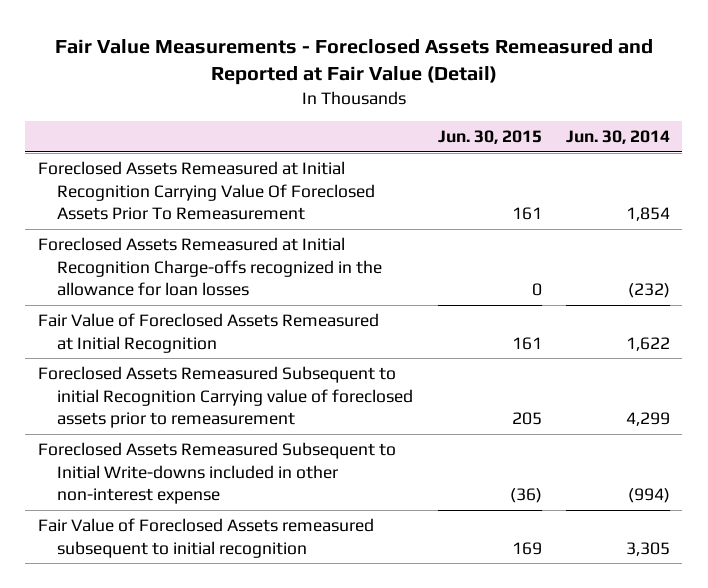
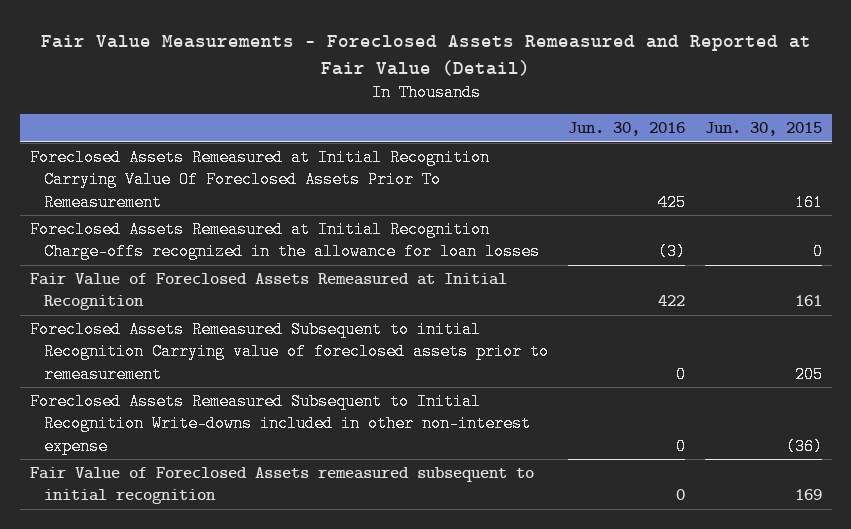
- | Jun. 30, 2015 | Jun. 30, 2014
+ | Jun. 30, 2016 | Jun. 30, 2015
- Foreclosed Assets Remeasured Subsequent to Initial Write-downs included in other non-interest expense | (36) | (994)
+ Foreclosed Assets Remeasured Subsequent to Initial Recognition Write-downs included in other non-interest expense | 0 | (36)

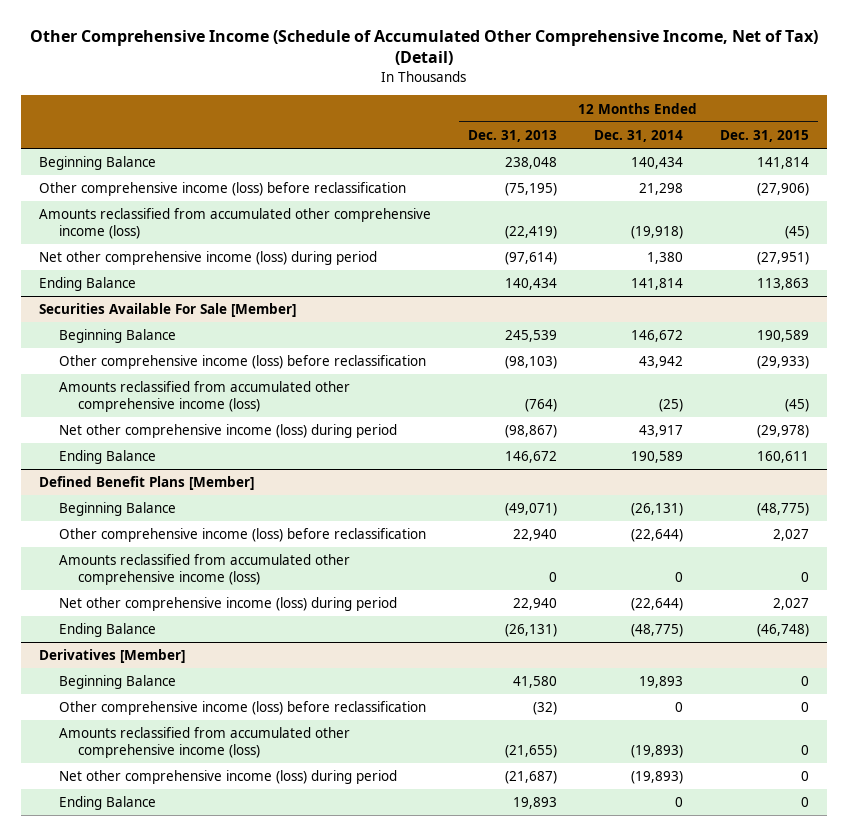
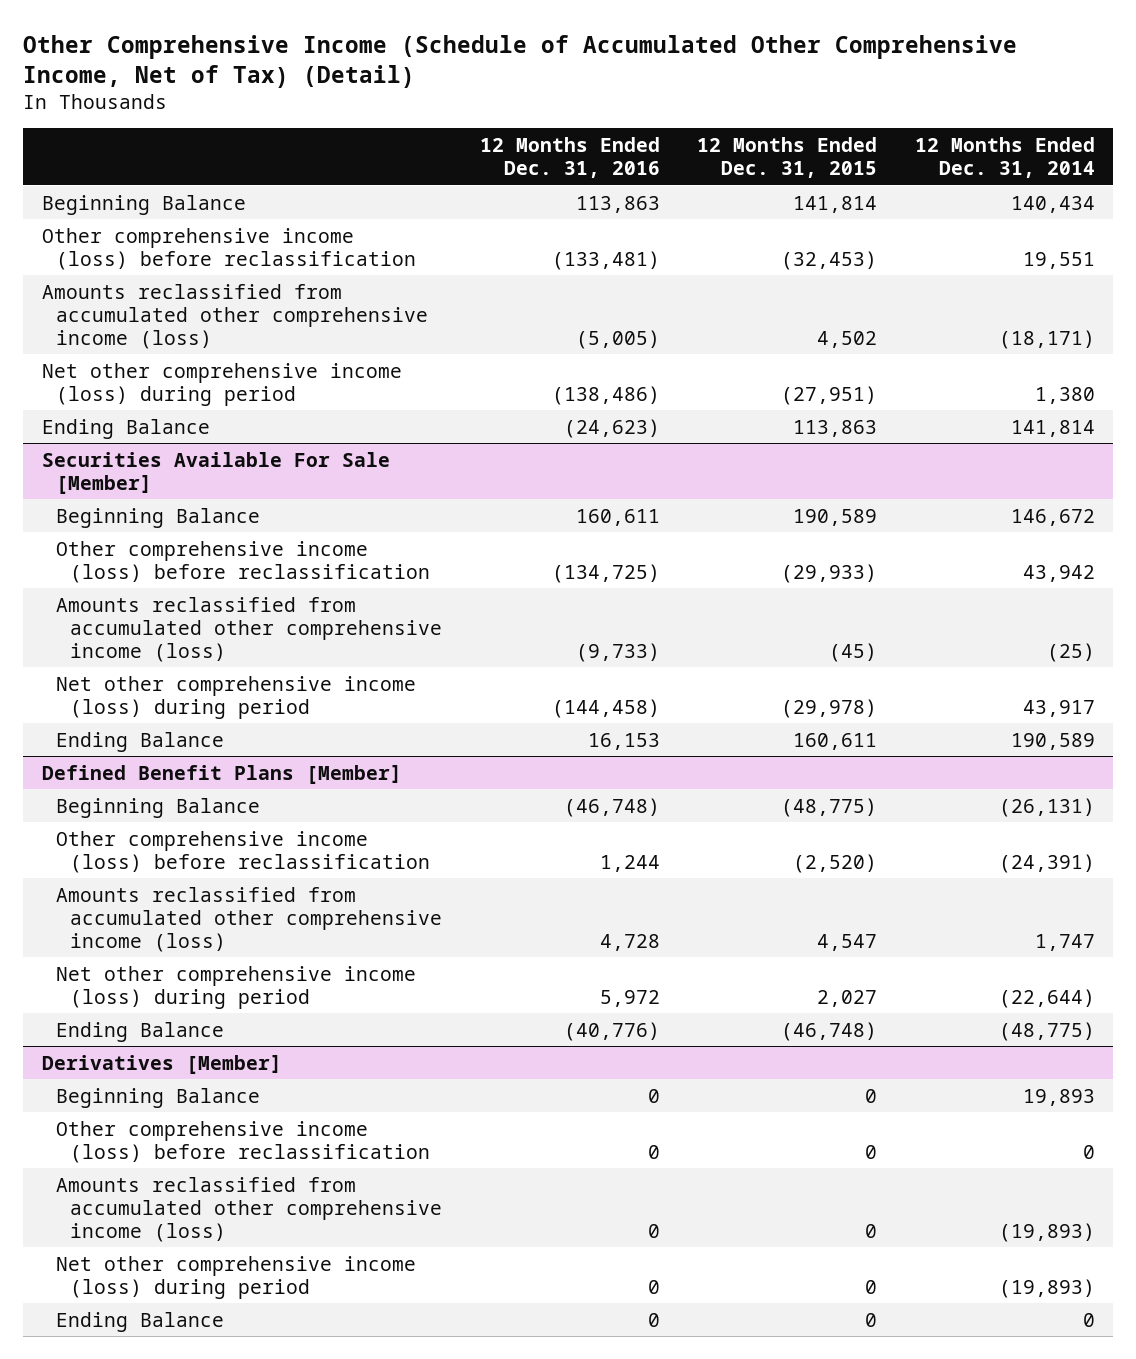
- | 12 Months Ended Dec. 31, 2013 | 12 Months Ended Dec. 31, 2014 | 12 Months Ended Dec. 31, 2015
+ | 12 Months Ended Dec. 31, 2016 | 12 Months Ended Dec. 31, 2015 | 12 Months Ended Dec. 31, 2014
- Other comprehensive income (loss) before reclassification | (75,195) | 21,298 | (27,906)
- Amounts reclassified from accumulated other comprehensive income (loss) | (22,419) | (19,918) | (45)
+ Other comprehensive income (loss) before reclassification | (133,481) | (32,453) | 19,551
+ Amounts reclassified from accumulated other comprehensive income (loss) | (5,005) | 4,502 | (18,171)
@ Defined Benefit Plans [Member]
- Other comprehensive income (loss) before reclassification | 22,940 | (22,644) | 2,027
- Amounts reclassified from accumulated other comprehensive income (loss) | 0 | 0 | 0
+ Other comprehensive income (loss) before reclassification | 1,244 | (2,520) | (24,391)
+ Amounts reclassified from accumulated other comprehensive income (loss) | 4,728 | 4,547 | 1,747

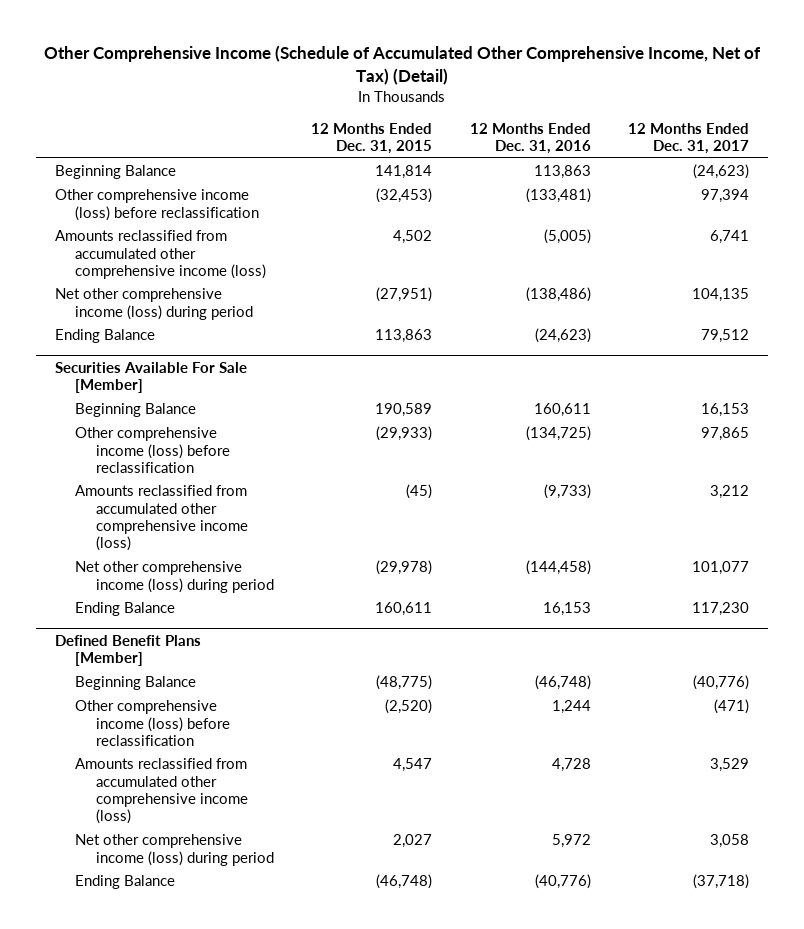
- | 12 Months Ended Dec. 31, 2016 | 12 Months Ended Dec. 31, 2015 | 12 Months Ended Dec. 31, 2014
+ | 12 Months Ended Dec. 31, 2015 | 12 Months Ended Dec. 31, 2016 | 12 Months Ended Dec. 31, 2017
- Derivatives [Member]
- Beginning Balance | 0 | 0 | 19,893
- Other comprehensive income (loss) before reclassification | 0 | 0 | 0
- Amounts reclassified from accumulated other comprehensive income (loss) | 0 | 0 | (19,893)
- Net other comprehensive income (loss) during period | 0 | 0 | (19,893)
- Ending Balance | 0 | 0 | 0

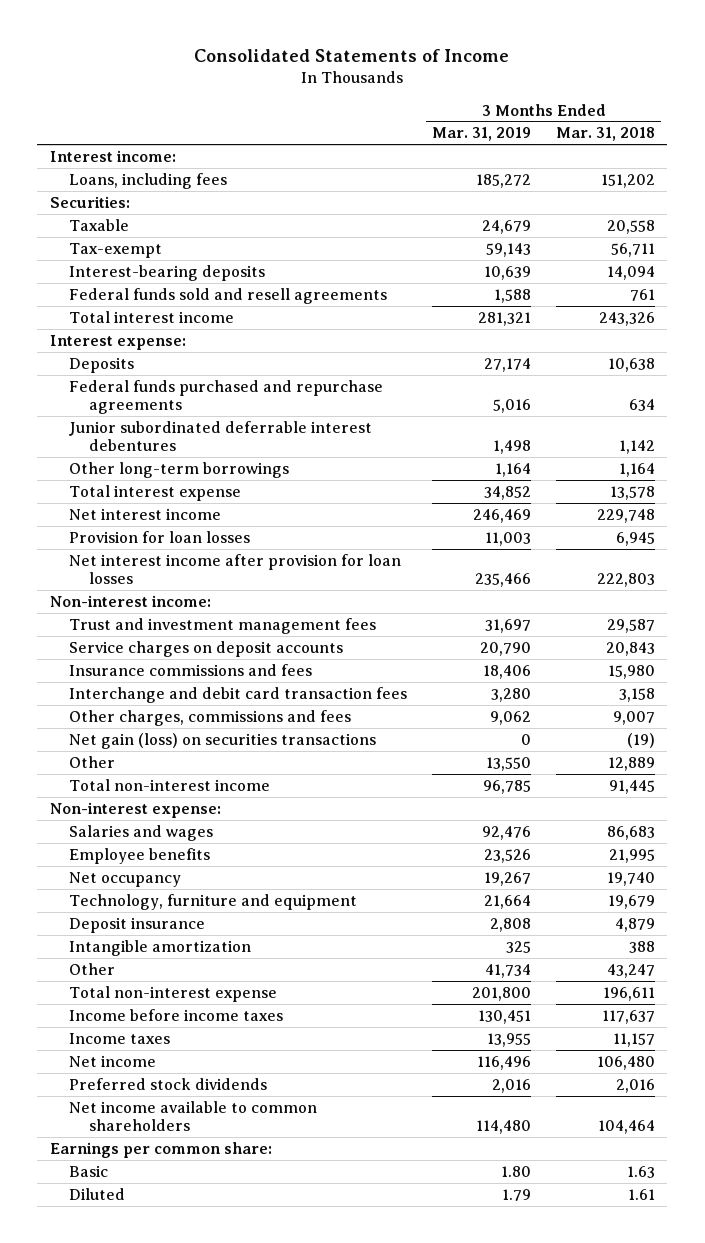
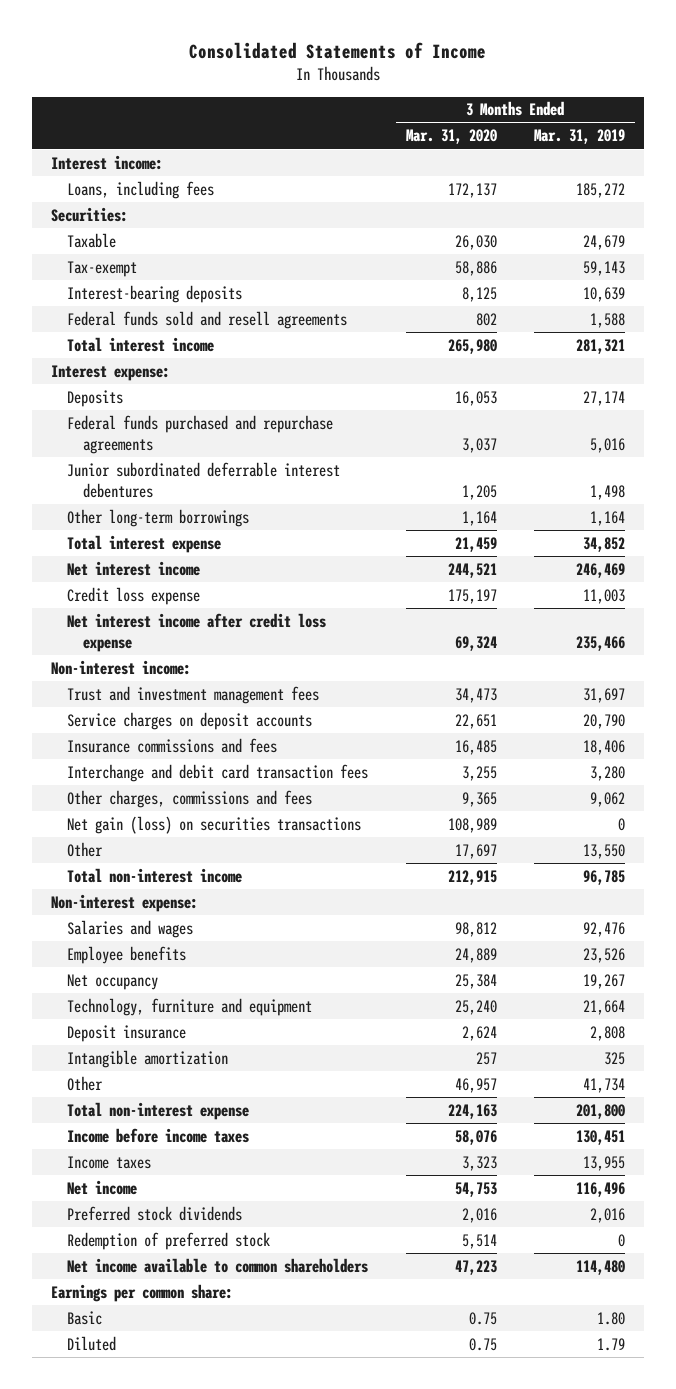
- | 3 Months Ended Mar. 31, 2019 | 3 Months Ended Mar. 31, 2018
+ | 3 Months Ended Mar. 31, 2020 | 3 Months Ended Mar. 31, 2019
- Provision for loan losses | 11,003 | 6,945
- Net interest income after provision for loan losses | 235,466 | 222,803
+ Credit loss expense | 175,197 | 11,003
+ Net interest income after credit loss expense | 69,324 | 235,466
+ Redemption of preferred stock | 5,514 | 0

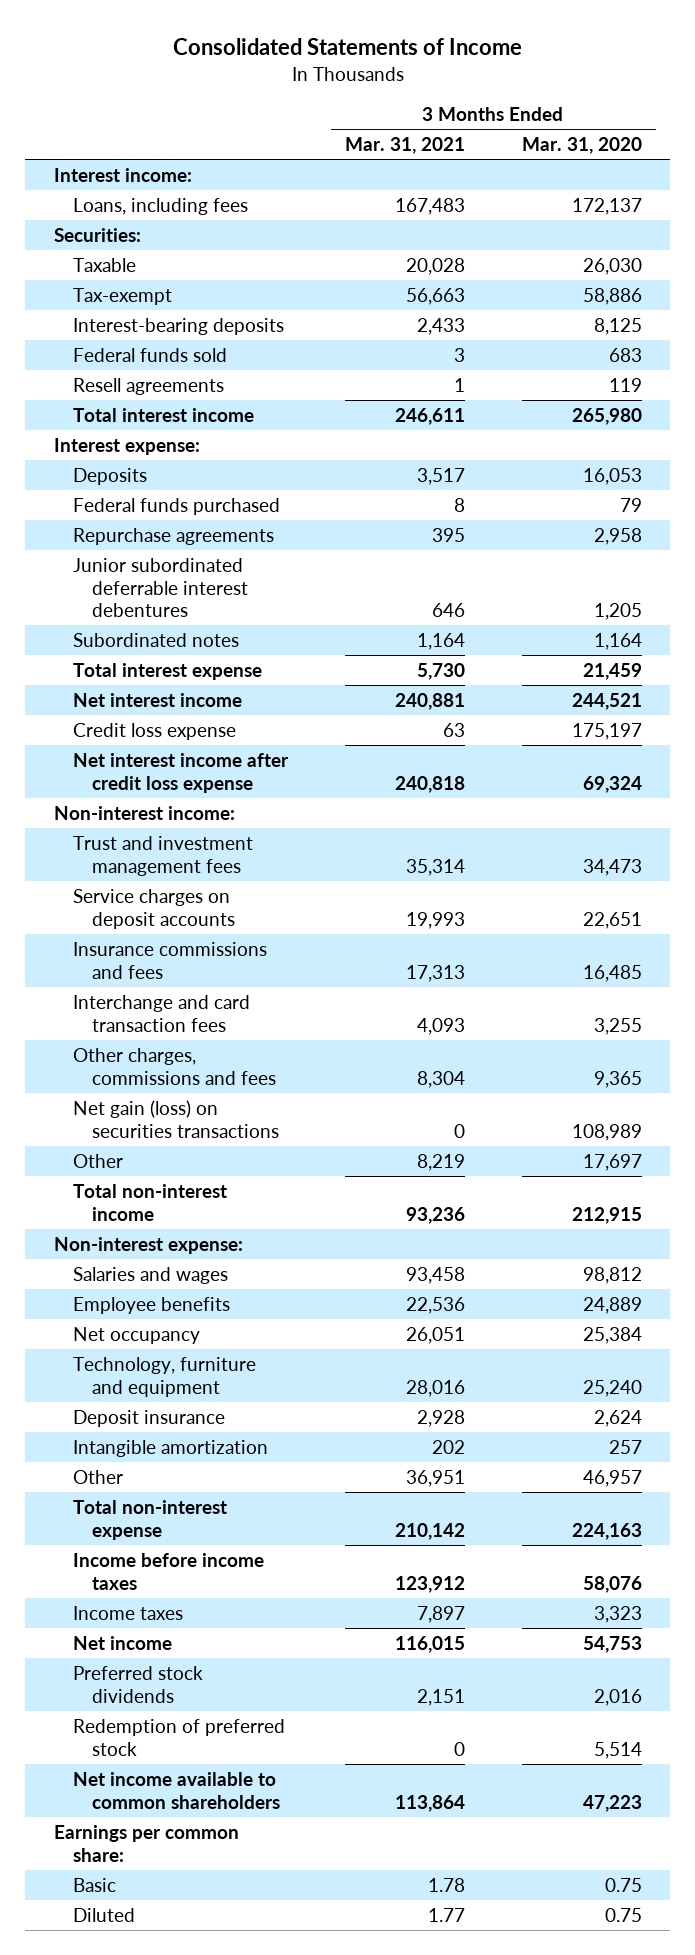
- | 3 Months Ended Mar. 31, 2020 | 3 Months Ended Mar. 31, 2019
+ | 3 Months Ended Mar. 31, 2021 | 3 Months Ended Mar. 31, 2020
- Federal funds sold and resell agreements | 802 | 1,588
+ Federal funds sold | 3 | 683
+ Resell agreements | 1 | 119
- Federal funds purchased and repurchase agreements | 3,037 | 5,016
+ Federal funds purchased | 8 | 79
+ Repurchase agreements | 395 | 2,958
- Other long-term borrowings | 1,164 | 1,164
+ Subordinated notes | 1,164 | 1,164
- Interchange and debit card transaction fees | 3,255 | 3,280
+ Interchange and card transaction fees | 4,093 | 3,255

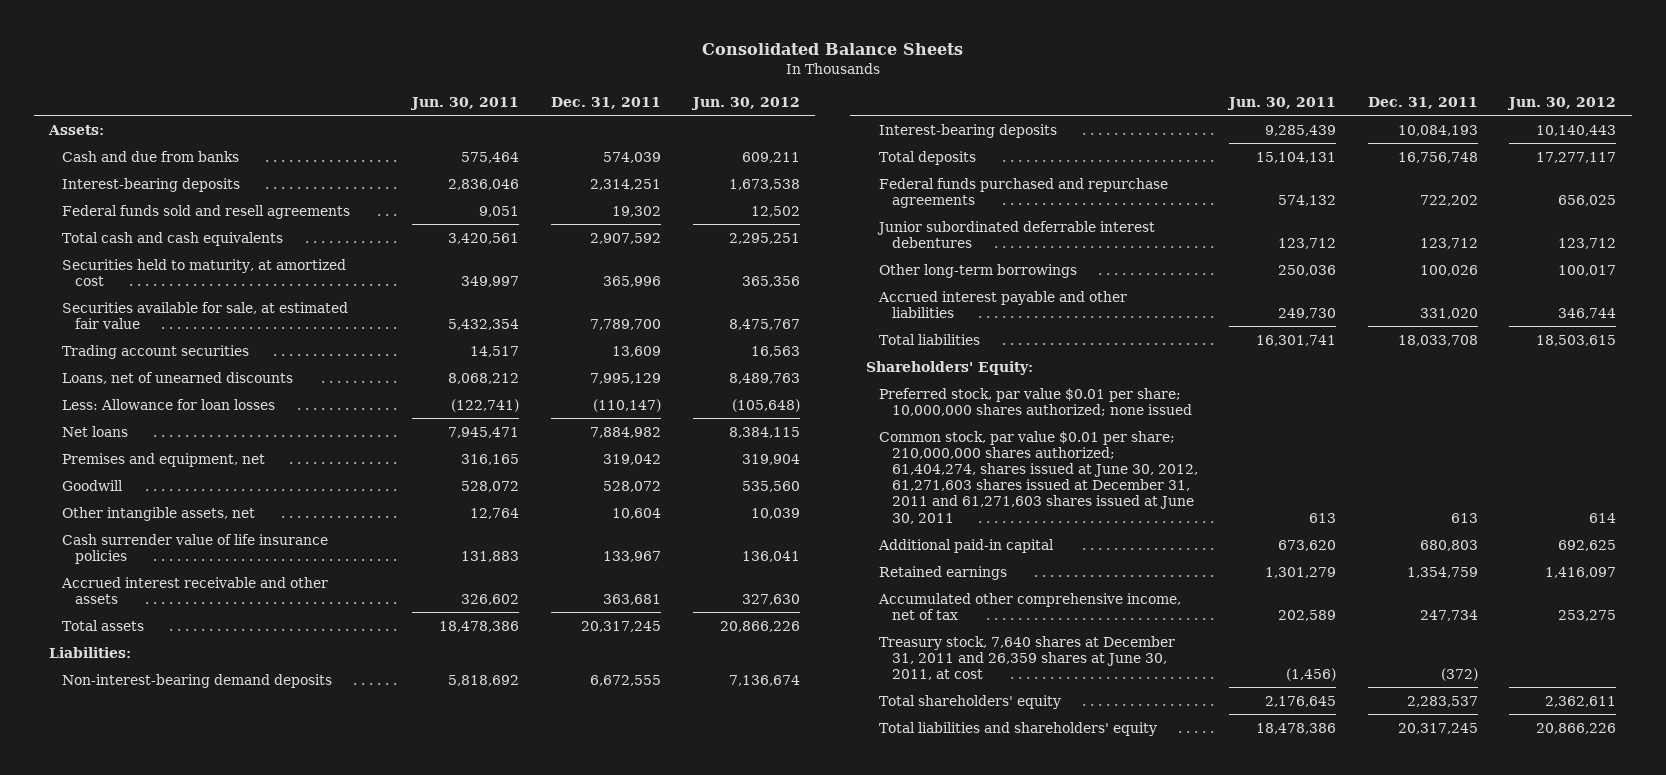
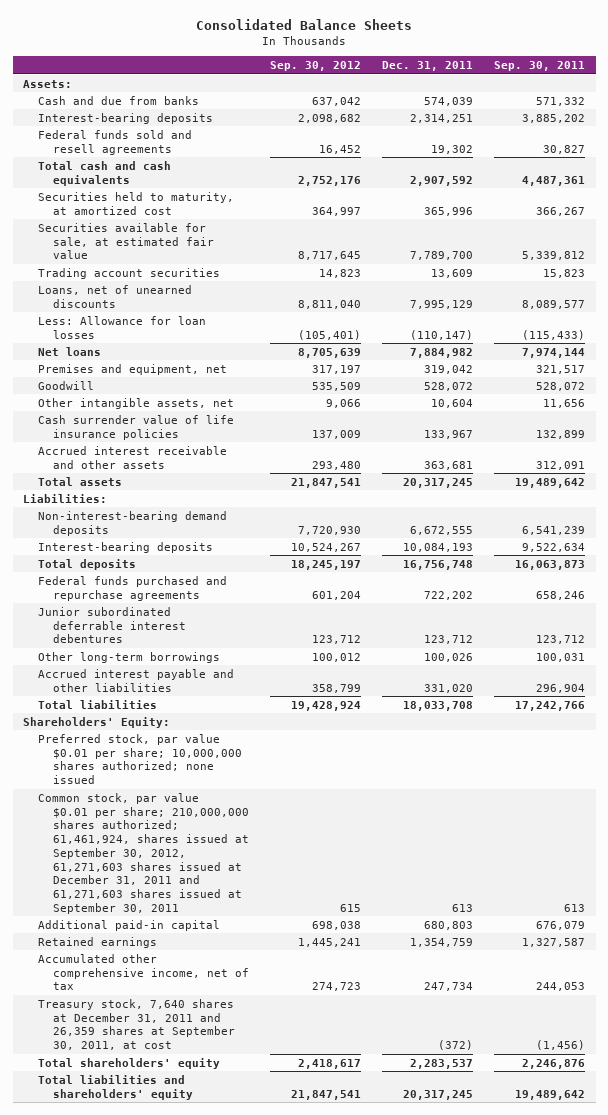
- | Jun. 30, 2011 | Dec. 31, 2011 | Jun. 30, 2012
+ | Sep. 30, 2012 | Dec. 31, 2011 | Sep. 30, 2011
- Common stock, par value $0.01 per share; 210,000,000 shares authorized; 61,404,274, shares issued at June 30, 2012, 61,271,603 shares issued at December 31, 2011 and 61,271,603 shares issued at June 30, 2011 | 613 | 613 | 614
+ Common stock, par value $0.01 per share; 210,000,000 shares authorized; 61,461,924, shares issued at September 30, 2012, 61,271,603 shares issued at December 31, 2011 and 61,271,603 shares issued at September 30, 2011 | 615 | 613 | 613
- Treasury stock, 7,640 shares at December 31, 2011 and 26,359 shares at June 30, 2011, at cost | (1,456) | (372) |
+ Treasury stock, 7,640 shares at December 31, 2011 and 26,359 shares at September 30, 2011, at cost | | (372) | (1,456)

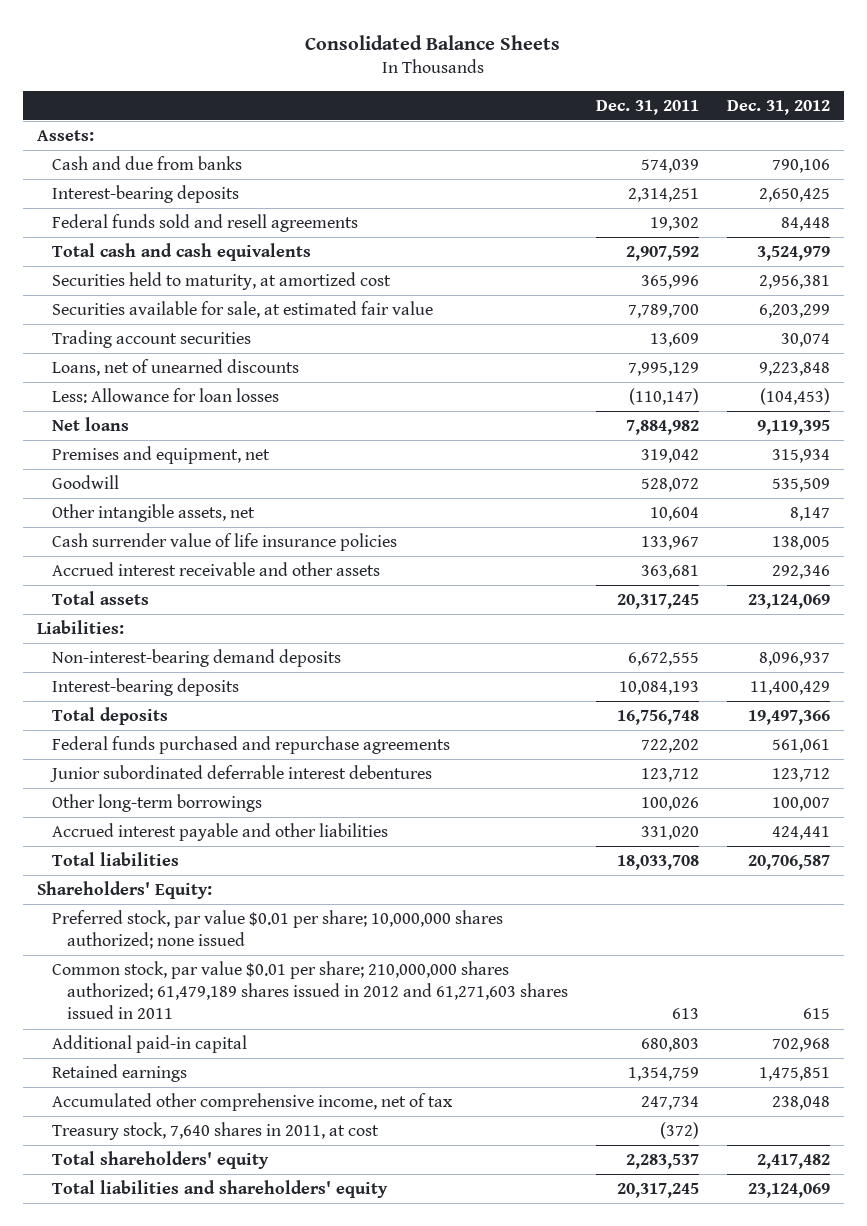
- | Sep. 30, 2012 | Dec. 31, 2011 | Sep. 30, 2011
+ | Dec. 31, 2011 | Dec. 31, 2012
- Common stock, par value $0.01 per share; 210,000,000 shares authorized; 61,461,924, shares issued at September 30, 2012, 61,271,603 shares issued at December 31, 2011 and 61,271,603 shares issued at September 30, 2011 | 615 | 613 | 613
+ Common stock, par value $0.01 per share; 210,000,000 shares authorized; 61,479,189 shares issued in 2012 and 61,271,603 shares issued in 2011 | 613 | 615
- Treasury stock, 7,640 shares at December 31, 2011 and 26,359 shares at September 30, 2011, at cost | | (372) | (1,456)
+ Treasury stock, 7,640 shares in 2011, at cost | (372) |

